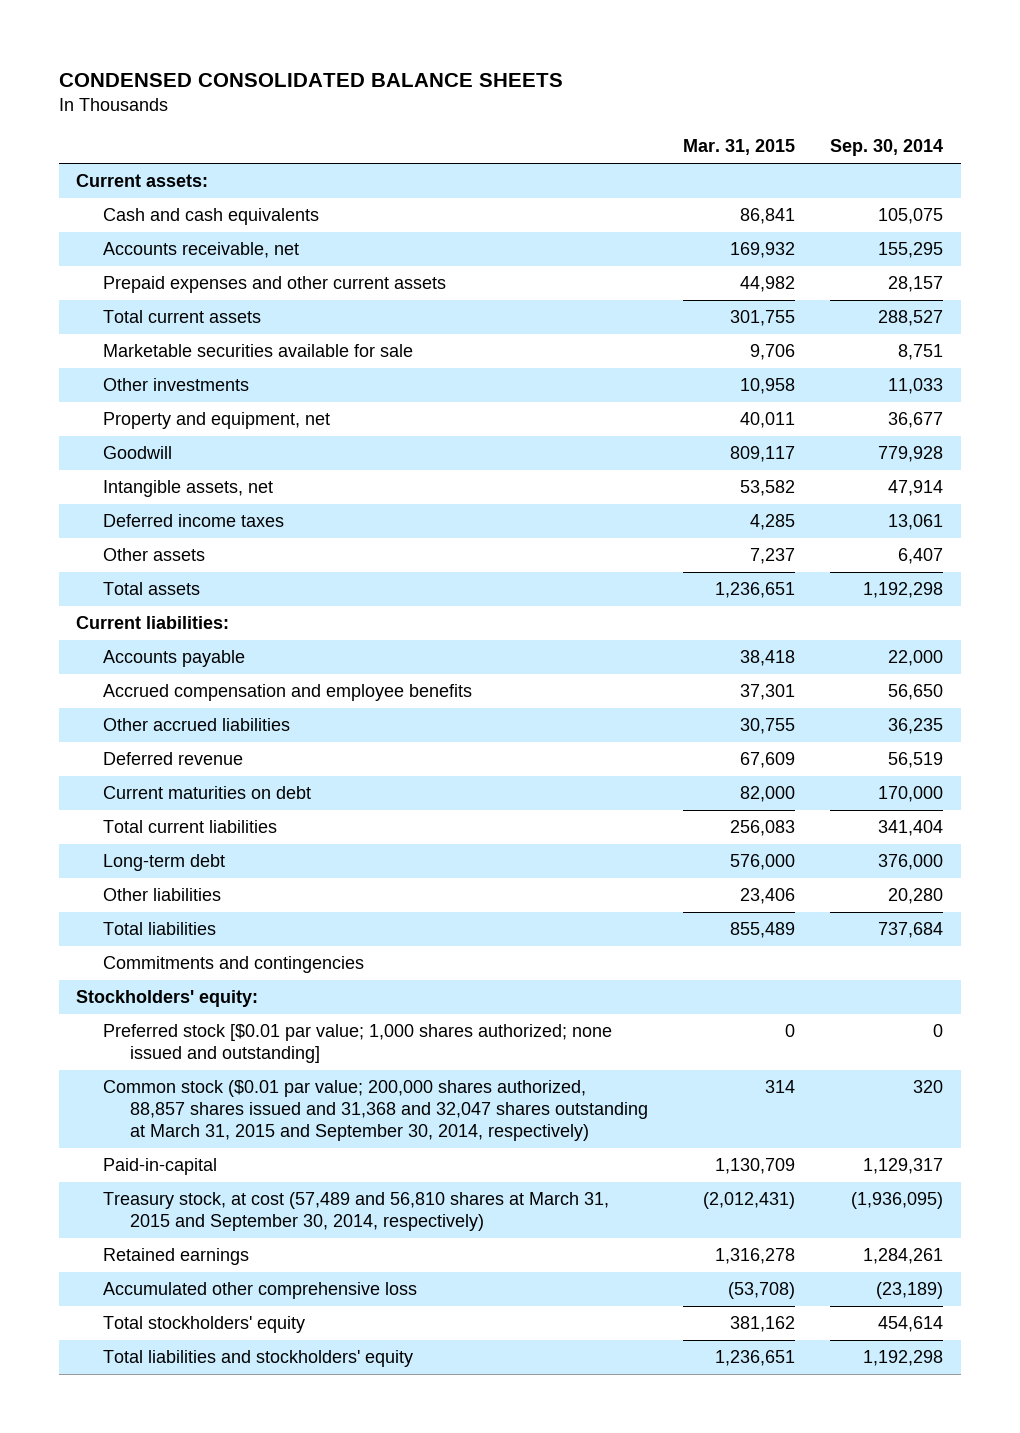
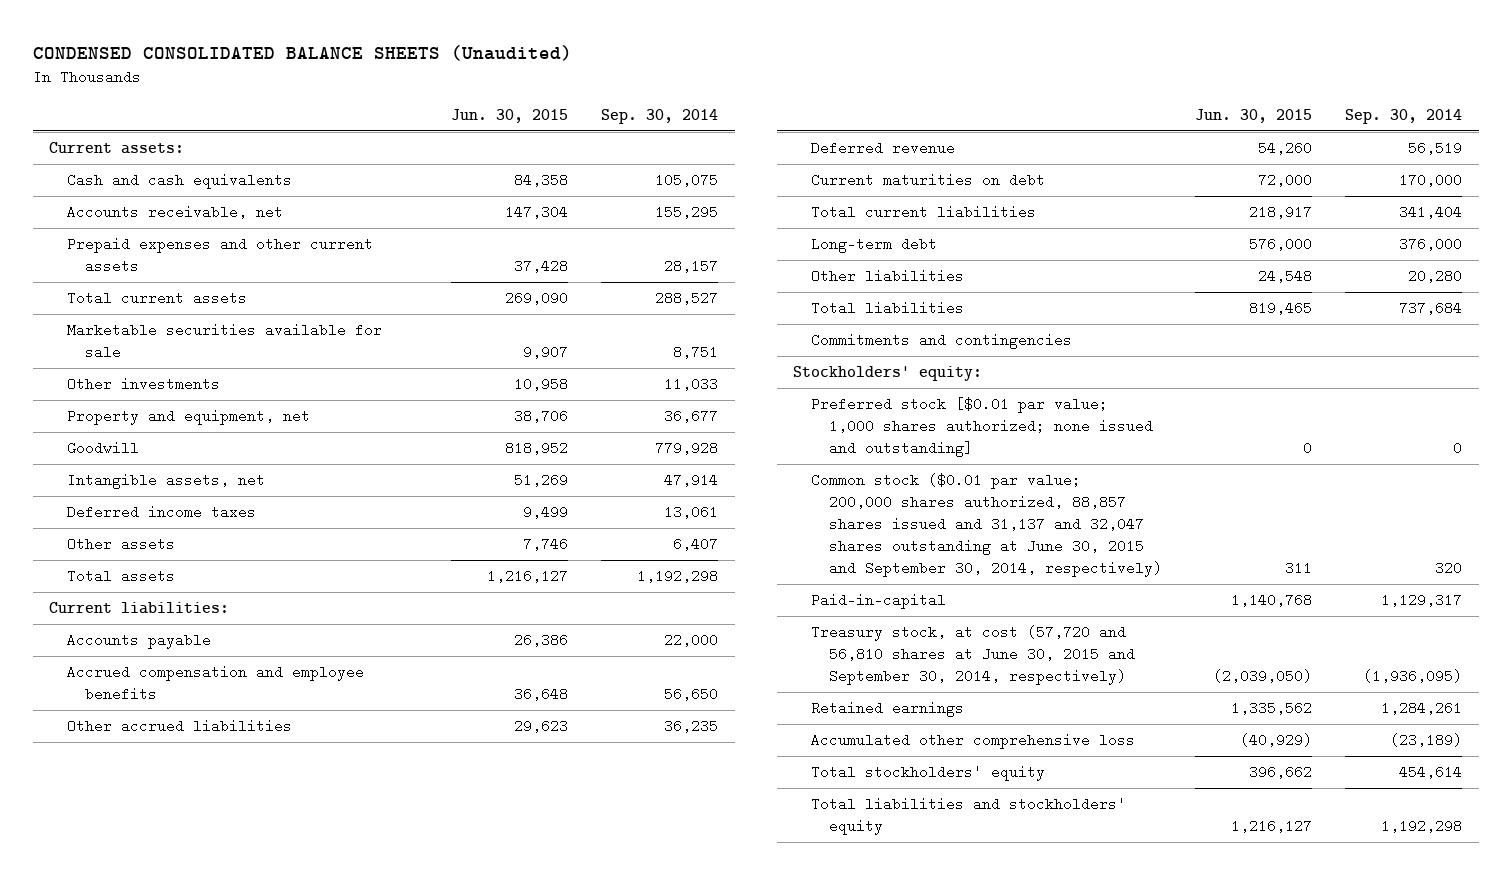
- CONDENSED CONSOLIDATED BALANCE SHEETS
+ CONDENSED CONSOLIDATED BALANCE SHEETS (Unaudited)
- | Mar. 31, 2015 | Sep. 30, 2014
+ | Jun. 30, 2015 | Sep. 30, 2014
- Common stock ($0.01 par value; 200,000 shares authorized, 88,857 shares issued and 31,368 and 32,047 shares outstanding at March 31, 2015 and September 30, 2014, respectively) | 314 | 320
+ Common stock ($0.01 par value; 200,000 shares authorized, 88,857 shares issued and 31,137 and 32,047 shares outstanding at June 30, 2015 and September 30, 2014, respectively) | 311 | 320
- Treasury stock, at cost (57,489 and 56,810 shares at March 31, 2015 and September 30, 2014, respectively) | (2,012,431) | (1,936,095)
+ Treasury stock, at cost (57,720 and 56,810 shares at June 30, 2015 and September 30, 2014, respectively) | (2,039,050) | (1,936,095)

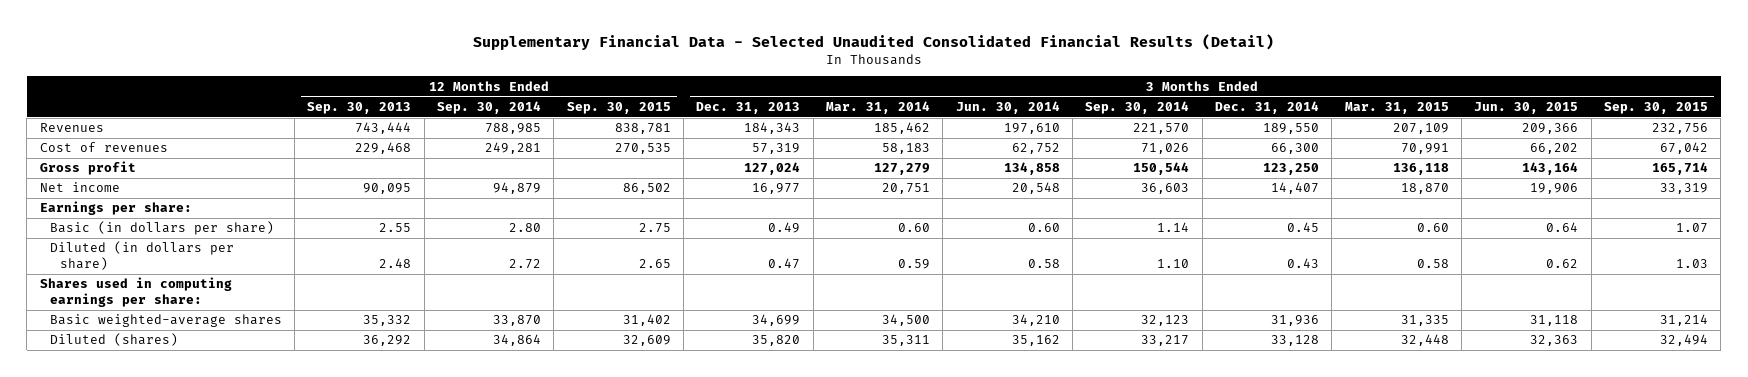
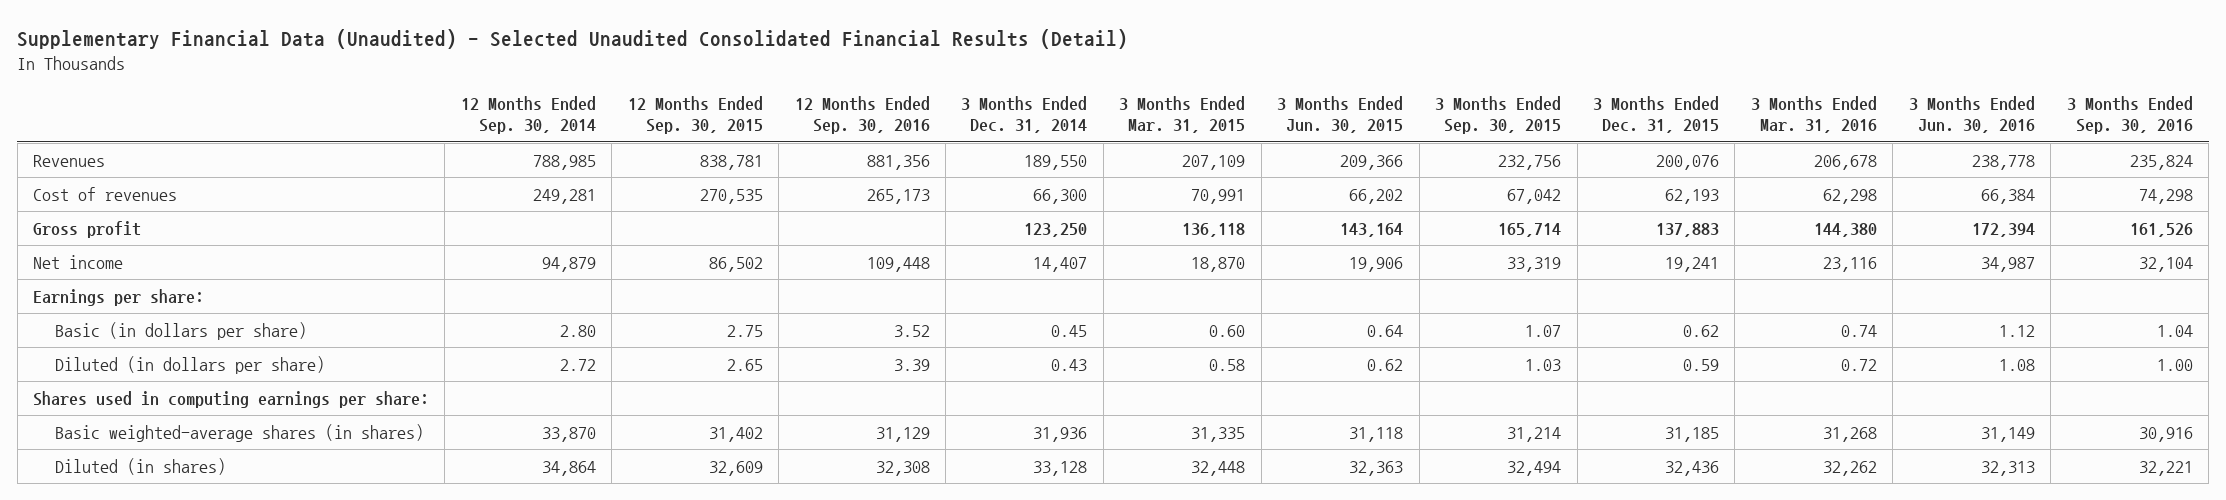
- Supplementary Financial Data - Selected Unaudited Consolidated Financial Results (Detail)
+ Supplementary Financial Data (Unaudited) - Selected Unaudited Consolidated Financial Results (Detail)
- | 12 Months Ended Sep. 30, 2013 | 12 Months Ended Sep. 30, 2014 | 12 Months Ended Sep. 30, 2015 | 3 Months Ended Dec. 31, 2013 | 3 Months Ended Mar. 31, 2014 | 3 Months Ended Jun. 30, 2014 | 3 Months Ended Sep. 30, 2014 | 3 Months Ended Dec. 31, 2014 | 3 Months Ended Mar. 31, 2015 | 3 Months Ended Jun. 30, 2015 | 3 Months Ended Sep. 30, 2015
+ | 12 Months Ended Sep. 30, 2014 | 12 Months Ended Sep. 30, 2015 | 12 Months Ended Sep. 30, 2016 | 3 Months Ended Dec. 31, 2014 | 3 Months Ended Mar. 31, 2015 | 3 Months Ended Jun. 30, 2015 | 3 Months Ended Sep. 30, 2015 | 3 Months Ended Dec. 31, 2015 | 3 Months Ended Mar. 31, 2016 | 3 Months Ended Jun. 30, 2016 | 3 Months Ended Sep. 30, 2016
- Basic weighted-average shares | 35,332 | 33,870 | 31,402 | 34,699 | 34,500 | 34,210 | 32,123 | 31,936 | 31,335 | 31,118 | 31,214
- Diluted (shares) | 36,292 | 34,864 | 32,609 | 35,820 | 35,311 | 35,162 | 33,217 | 33,128 | 32,448 | 32,363 | 32,494
+ Basic weighted-average shares (in shares) | 33,870 | 31,402 | 31,129 | 31,936 | 31,335 | 31,118 | 31,214 | 31,185 | 31,268 | 31,149 | 30,916
+ Diluted (in shares) | 34,864 | 32,609 | 32,308 | 33,128 | 32,448 | 32,363 | 32,494 | 32,436 | 32,262 | 32,313 | 32,221

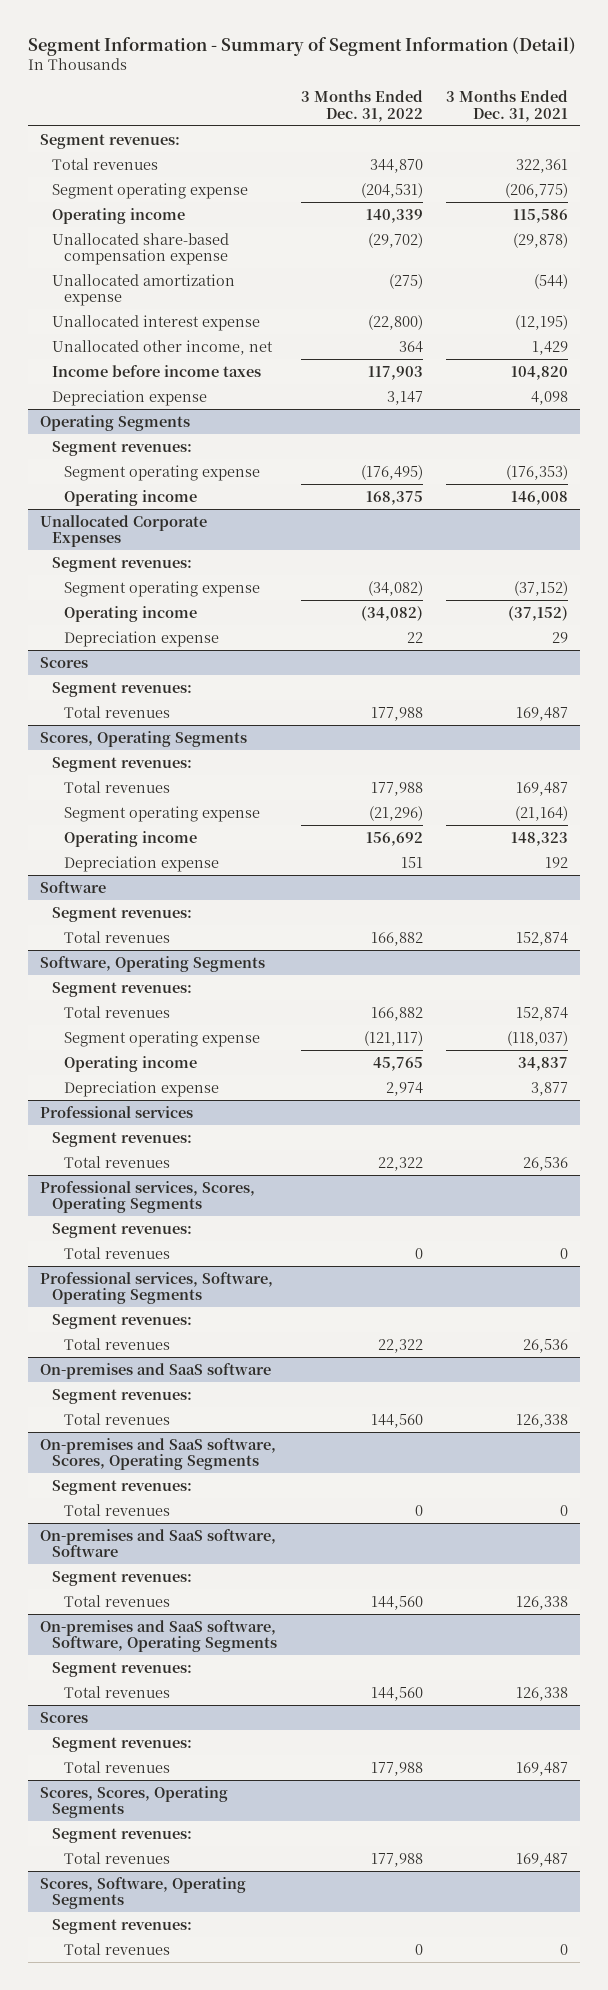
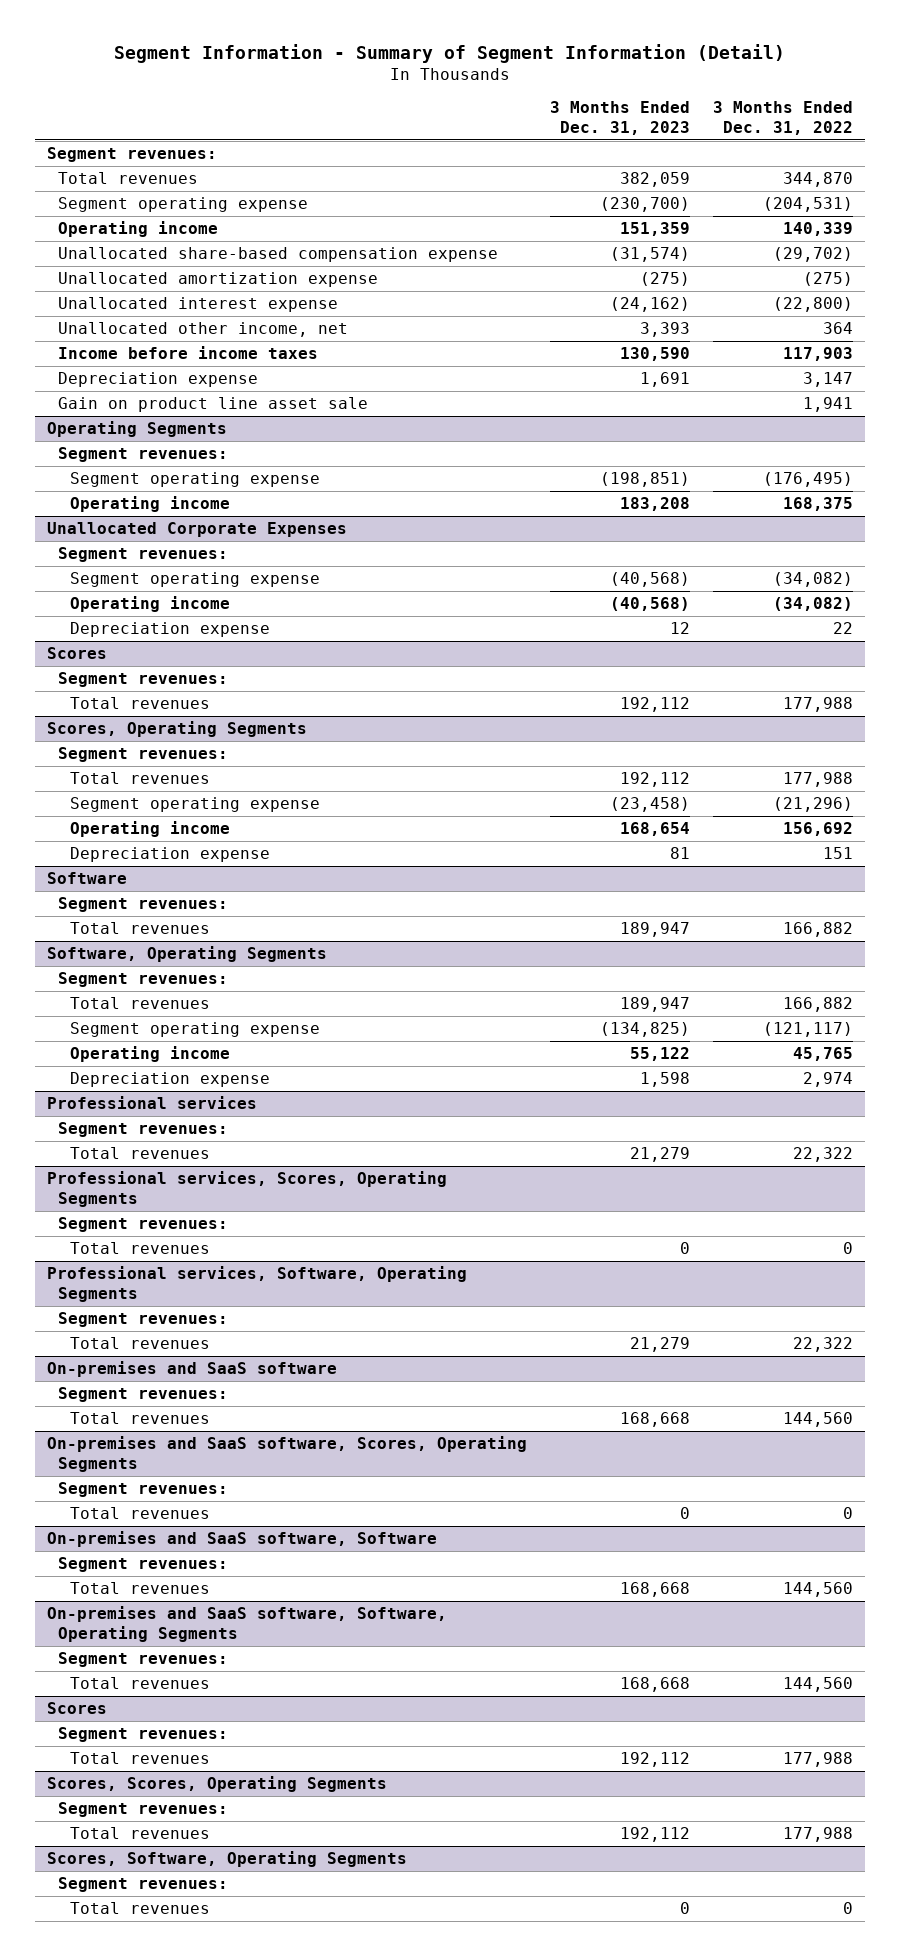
- | 3 Months Ended Dec. 31, 2022 | 3 Months Ended Dec. 31, 2021
+ | 3 Months Ended Dec. 31, 2023 | 3 Months Ended Dec. 31, 2022
+ Gain on product line asset sale | | 1,941

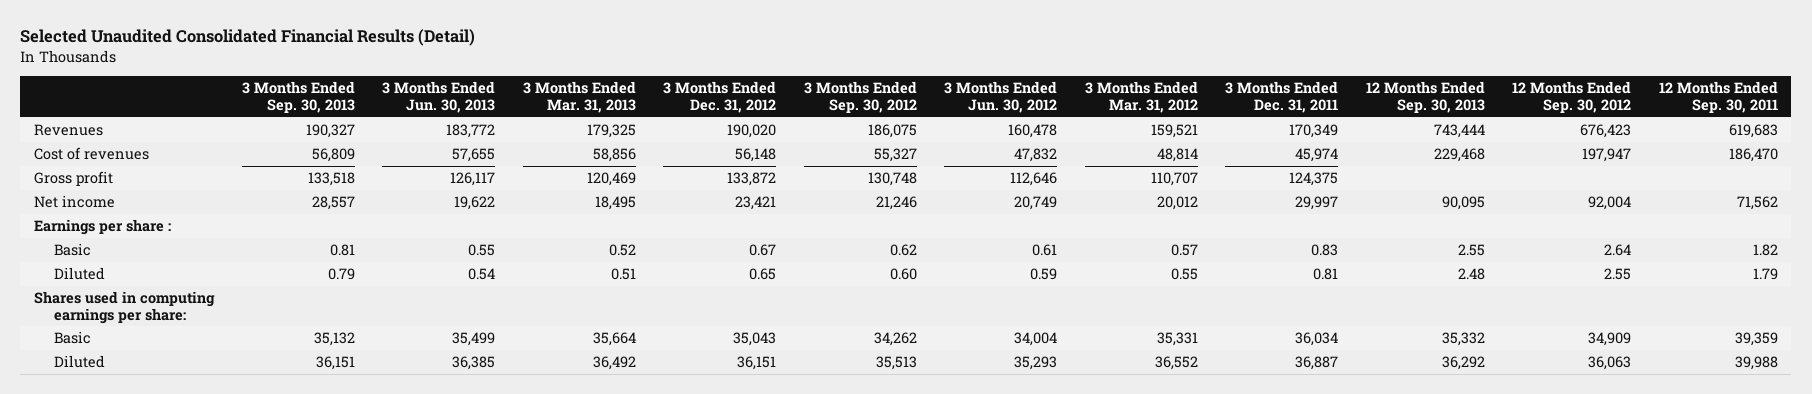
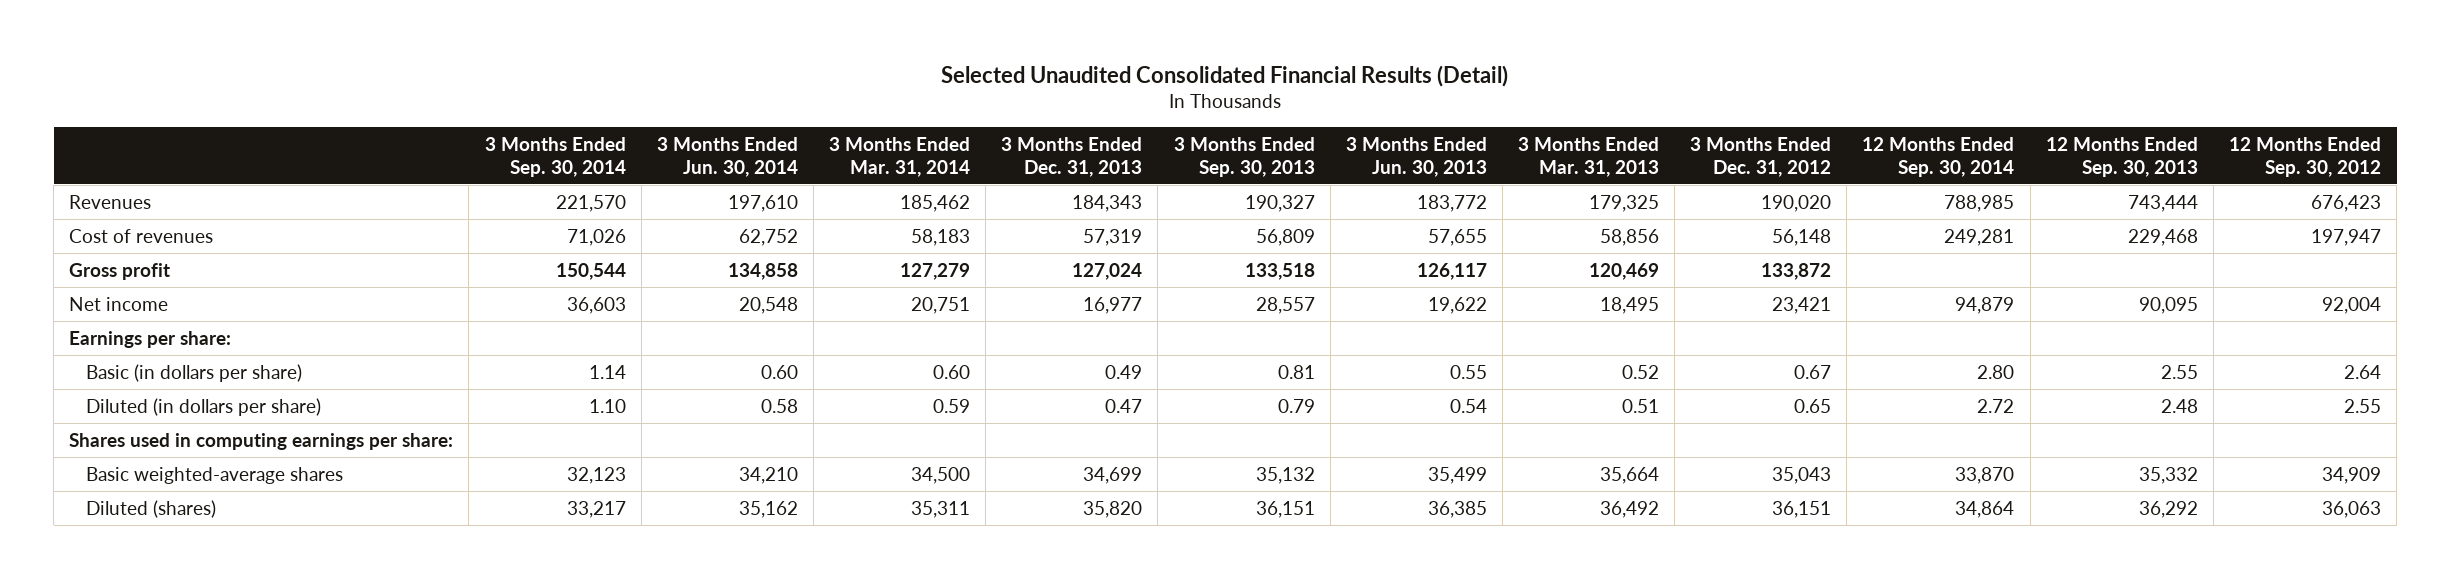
- | 3 Months Ended Sep. 30, 2013 | 3 Months Ended Jun. 30, 2013 | 3 Months Ended Mar. 31, 2013 | 3 Months Ended Dec. 31, 2012 | 3 Months Ended Sep. 30, 2012 | 3 Months Ended Jun. 30, 2012 | 3 Months Ended Mar. 31, 2012 | 3 Months Ended Dec. 31, 2011 | 12 Months Ended Sep. 30, 2013 | 12 Months Ended Sep. 30, 2012 | 12 Months Ended Sep. 30, 2011
+ | 3 Months Ended Sep. 30, 2014 | 3 Months Ended Jun. 30, 2014 | 3 Months Ended Mar. 31, 2014 | 3 Months Ended Dec. 31, 2013 | 3 Months Ended Sep. 30, 2013 | 3 Months Ended Jun. 30, 2013 | 3 Months Ended Mar. 31, 2013 | 3 Months Ended Dec. 31, 2012 | 12 Months Ended Sep. 30, 2014 | 12 Months Ended Sep. 30, 2013 | 12 Months Ended Sep. 30, 2012
- Earnings per share :
- Basic | 0.81 | 0.55 | 0.52 | 0.67 | 0.62 | 0.61 | 0.57 | 0.83 | 2.55 | 2.64 | 1.82
- Diluted | 0.79 | 0.54 | 0.51 | 0.65 | 0.60 | 0.59 | 0.55 | 0.81 | 2.48 | 2.55 | 1.79
+ Earnings per share:
+ Basic (in dollars per share) | 1.14 | 0.60 | 0.60 | 0.49 | 0.81 | 0.55 | 0.52 | 0.67 | 2.80 | 2.55 | 2.64
+ Diluted (in dollars per share) | 1.10 | 0.58 | 0.59 | 0.47 | 0.79 | 0.54 | 0.51 | 0.65 | 2.72 | 2.48 | 2.55
- Basic | 35,132 | 35,499 | 35,664 | 35,043 | 34,262 | 34,004 | 35,331 | 36,034 | 35,332 | 34,909 | 39,359
- Diluted | 36,151 | 36,385 | 36,492 | 36,151 | 35,513 | 35,293 | 36,552 | 36,887 | 36,292 | 36,063 | 39,988
+ Basic weighted-average shares | 32,123 | 34,210 | 34,500 | 34,699 | 35,132 | 35,499 | 35,664 | 35,043 | 33,870 | 35,332 | 34,909
+ Diluted (shares) | 33,217 | 35,162 | 35,311 | 35,820 | 36,151 | 36,385 | 36,492 | 36,151 | 34,864 | 36,292 | 36,063

